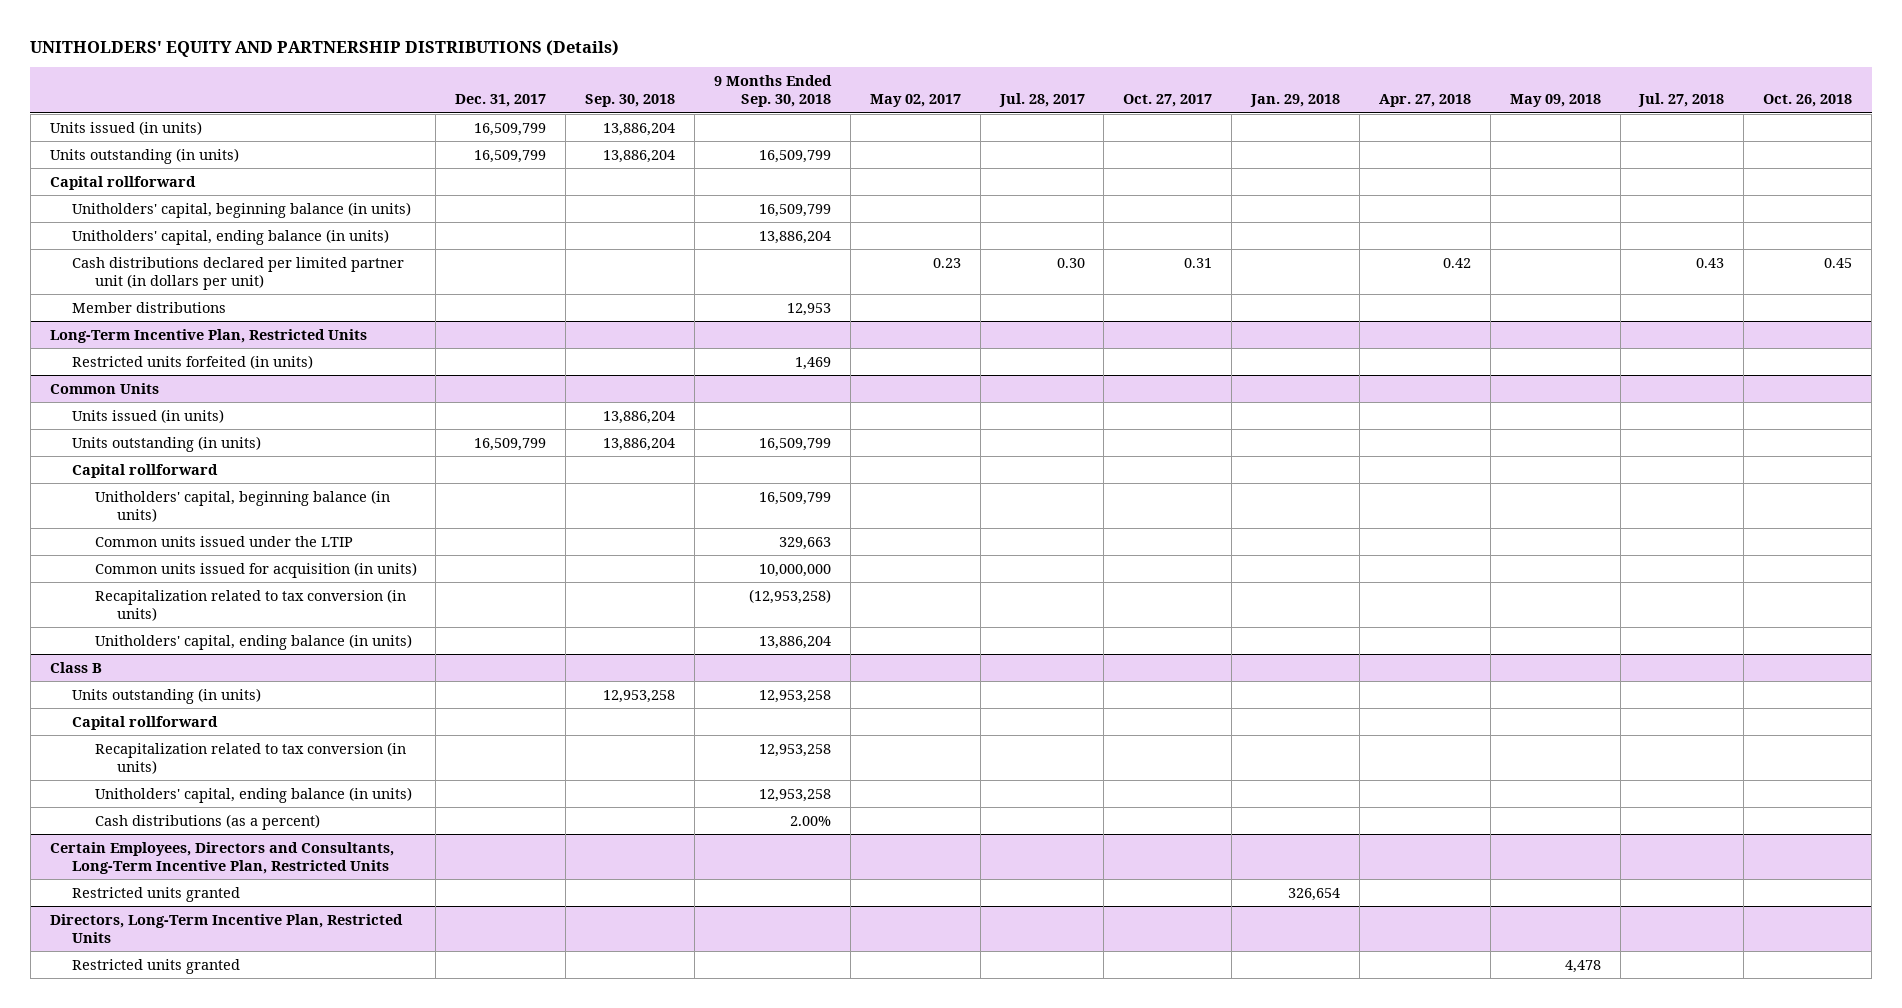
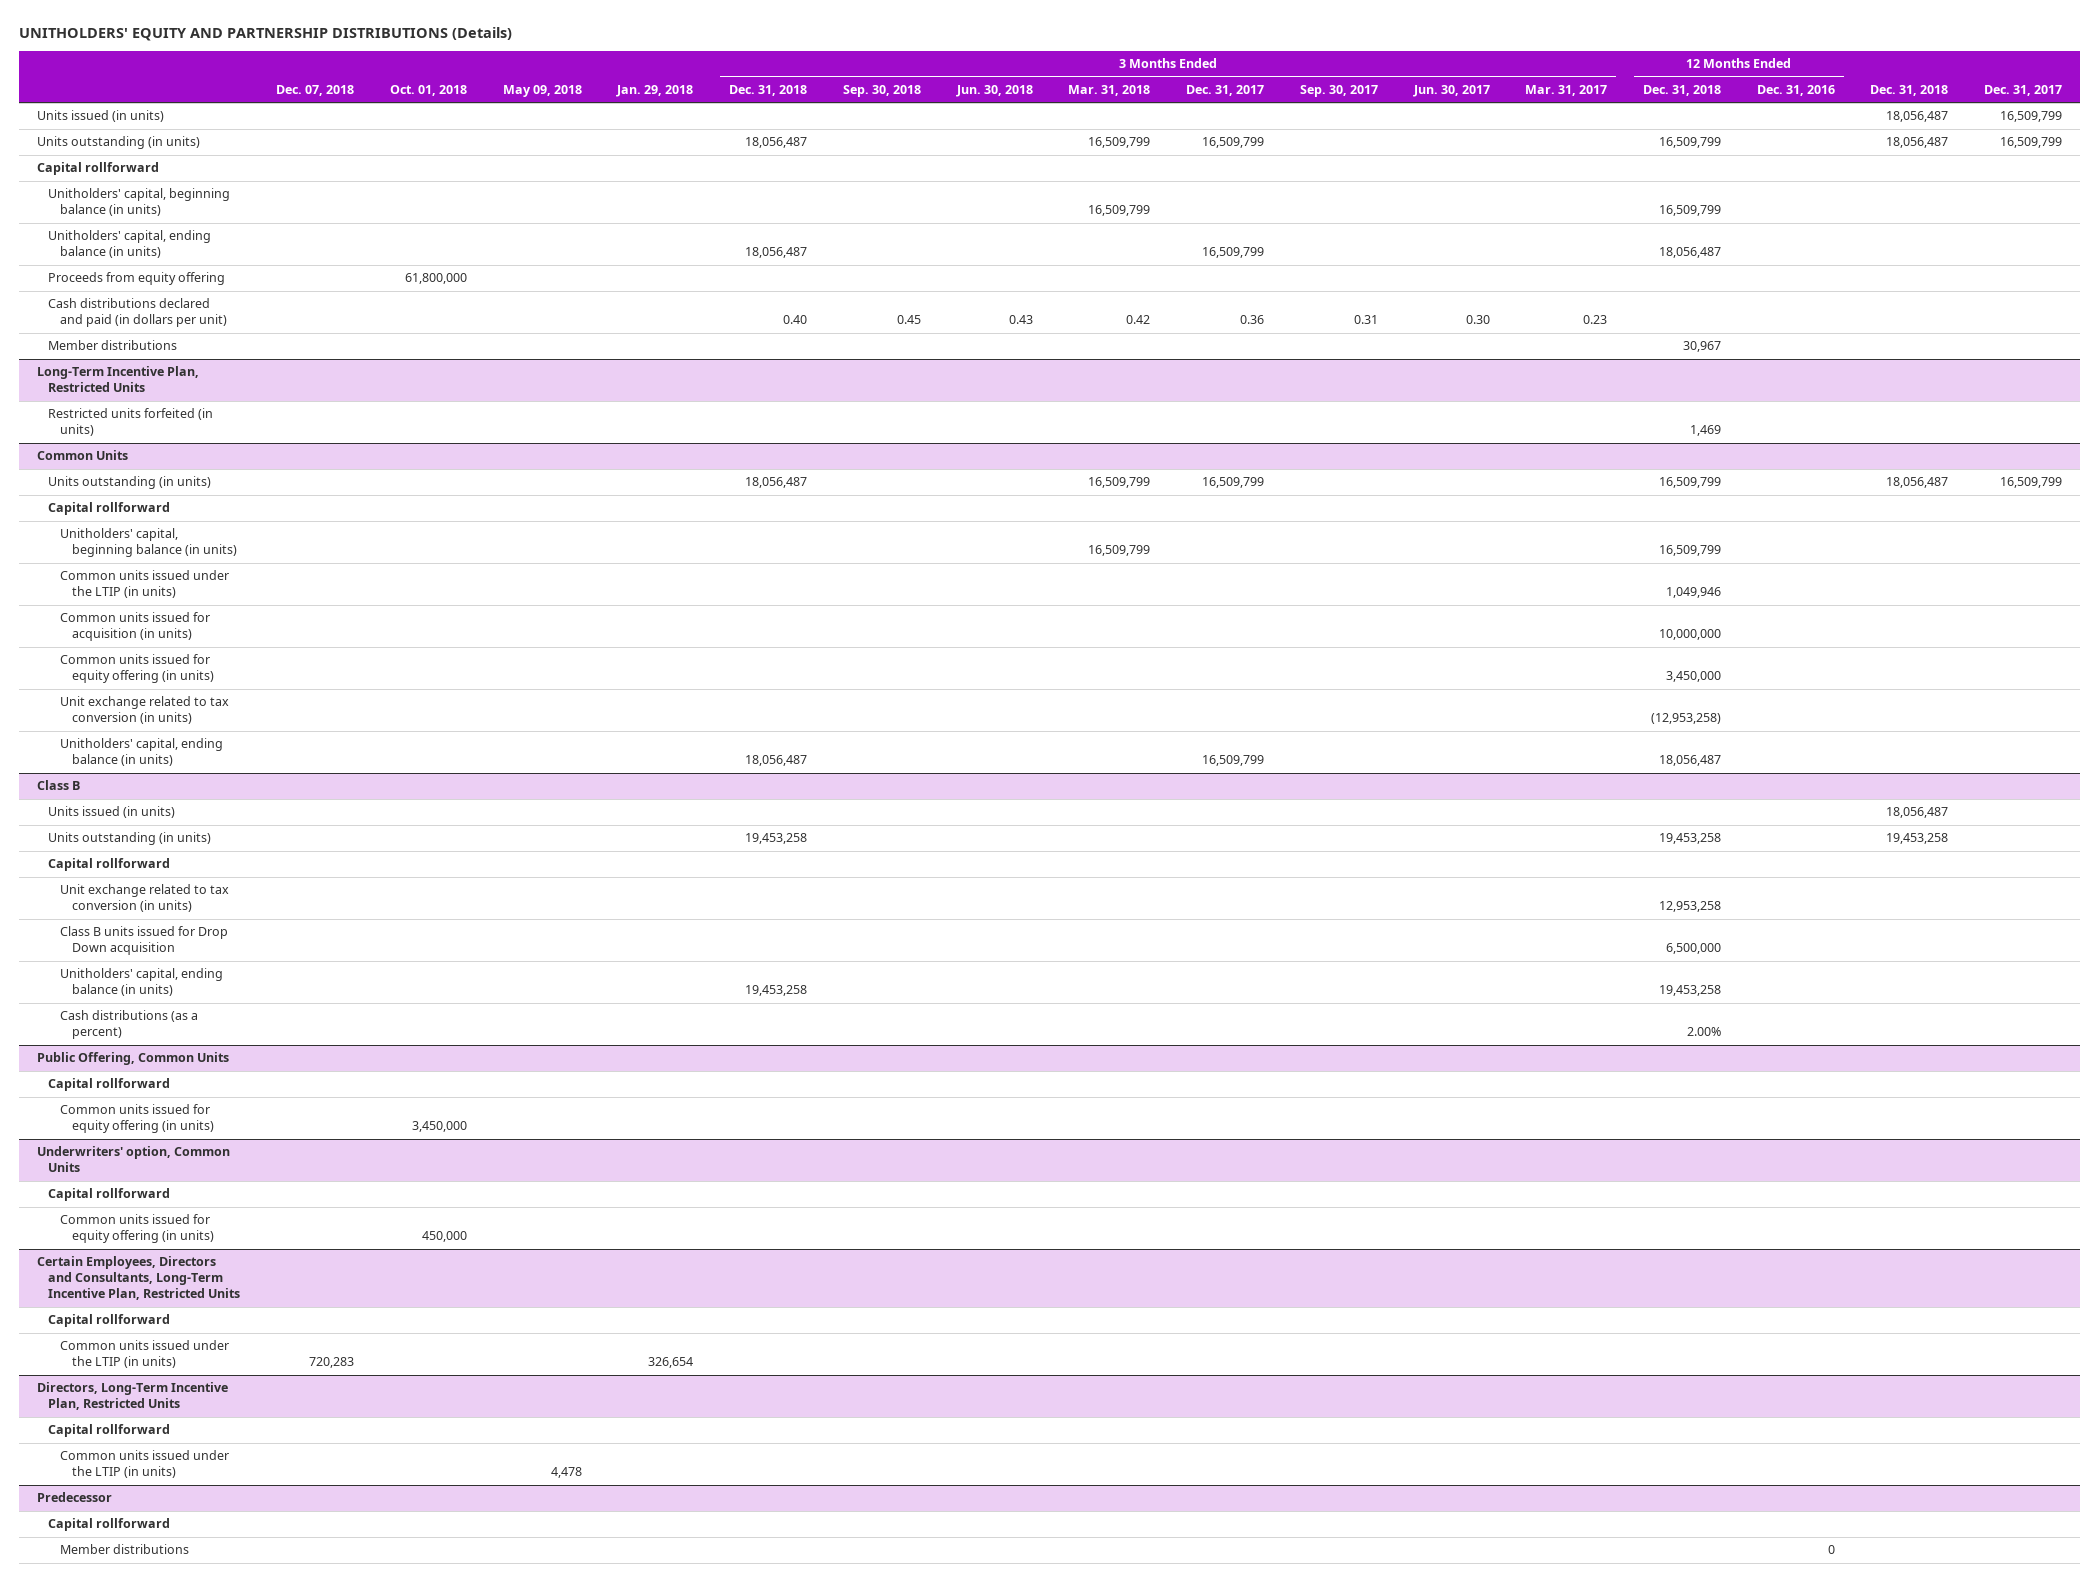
- | Dec. 31, 2017 | Sep. 30, 2018 | 9 Months Ended Sep. 30, 2018 | May 02, 2017 | Jul. 28, 2017 | Oct. 27, 2017 | Jan. 29, 2018 | Apr. 27, 2018 | May 09, 2018 | Jul. 27, 2018 | Oct. 26, 2018
+ | Dec. 07, 2018 | Oct. 01, 2018 | May 09, 2018 | Jan. 29, 2018 | 3 Months Ended Dec. 31, 2018 | 3 Months Ended Sep. 30, 2018 | 3 Months Ended Jun. 30, 2018 | 3 Months Ended Mar. 31, 2018 | 3 Months Ended Dec. 31, 2017 | 3 Months Ended Sep. 30, 2017 | 3 Months Ended Jun. 30, 2017 | 3 Months Ended Mar. 31, 2017 | 12 Months Ended Dec. 31, 2018 | 12 Months Ended Dec. 31, 2016 | Dec. 31, 2018 | Dec. 31, 2017
- Cash distributions declared per limited partner unit (in dollars per unit) | | | | 0.23 | 0.30 | 0.31 | | 0.42 | | 0.43 | 0.45
+ Proceeds from equity offering | | 61,800,000 | | | | | | | | | | | | | |
+ Cash distributions declared and paid (in dollars per unit) | | | | | 0.40 | 0.45 | 0.43 | 0.42 | 0.36 | 0.31 | 0.30 | 0.23 | | | |
@ Common Units
- Units issued (in units) | | 13,886,204 | | | | | | | | |
- Common units issued under the LTIP | | | 329,663 | | | | | | | |
+ Common units issued under the LTIP (in units) | | | | | | | | | | | | | 1,049,946 | | |
- Recapitalization related to tax conversion (in units) | | | (12,953,258) | | | | | | | |
+ Common units issued for equity offering (in units) | | | | | | | | | | | | | 3,450,000 | | |
+ Unit exchange related to tax conversion (in units) | | | | | | | | | | | | | (12,953,258) | | |
@ Class B
+ Units issued (in units) | | | | | | | | | | | | | | | 18,056,487 |
- Recapitalization related to tax conversion (in units) | | | 12,953,258 | | | | | | | |
+ Unit exchange related to tax conversion (in units) | | | | | | | | | | | | | 12,953,258 | | |
+ Class B units issued for Drop Down acquisition | | | | | | | | | | | | | 6,500,000 | | |
+ Public Offering, Common Units
+ Capital rollforward
+ Common units issued for equity offering (in units) | | 3,450,000 | | | | | | | | | | | | | |
+ Underwriters' option, Common Units
+ Capital rollforward
+ Common units issued for equity offering (in units) | | 450,000 | | | | | | | | | | | | | |
@ Certain Employees, Directors and Consultants, Long-Term Incentive Plan, Restricted Units
- Restricted units granted | | | | | | | 326,654 | | | |
+ Capital rollforward
+ Common units issued under the LTIP (in units) | 720,283 | | | 326,654 | | | | | | | | | | | |
@ Directors, Long-Term Incentive Plan, Restricted Units
- Restricted units granted | | | | | | | | | 4,478 | |
+ Capital rollforward
+ Common units issued under the LTIP (in units) | | | 4,478 | | | | | | | | | | | | |
+ Predecessor
+ Capital rollforward
+ Member distributions | | | | | | | | | | | | | | 0 | |

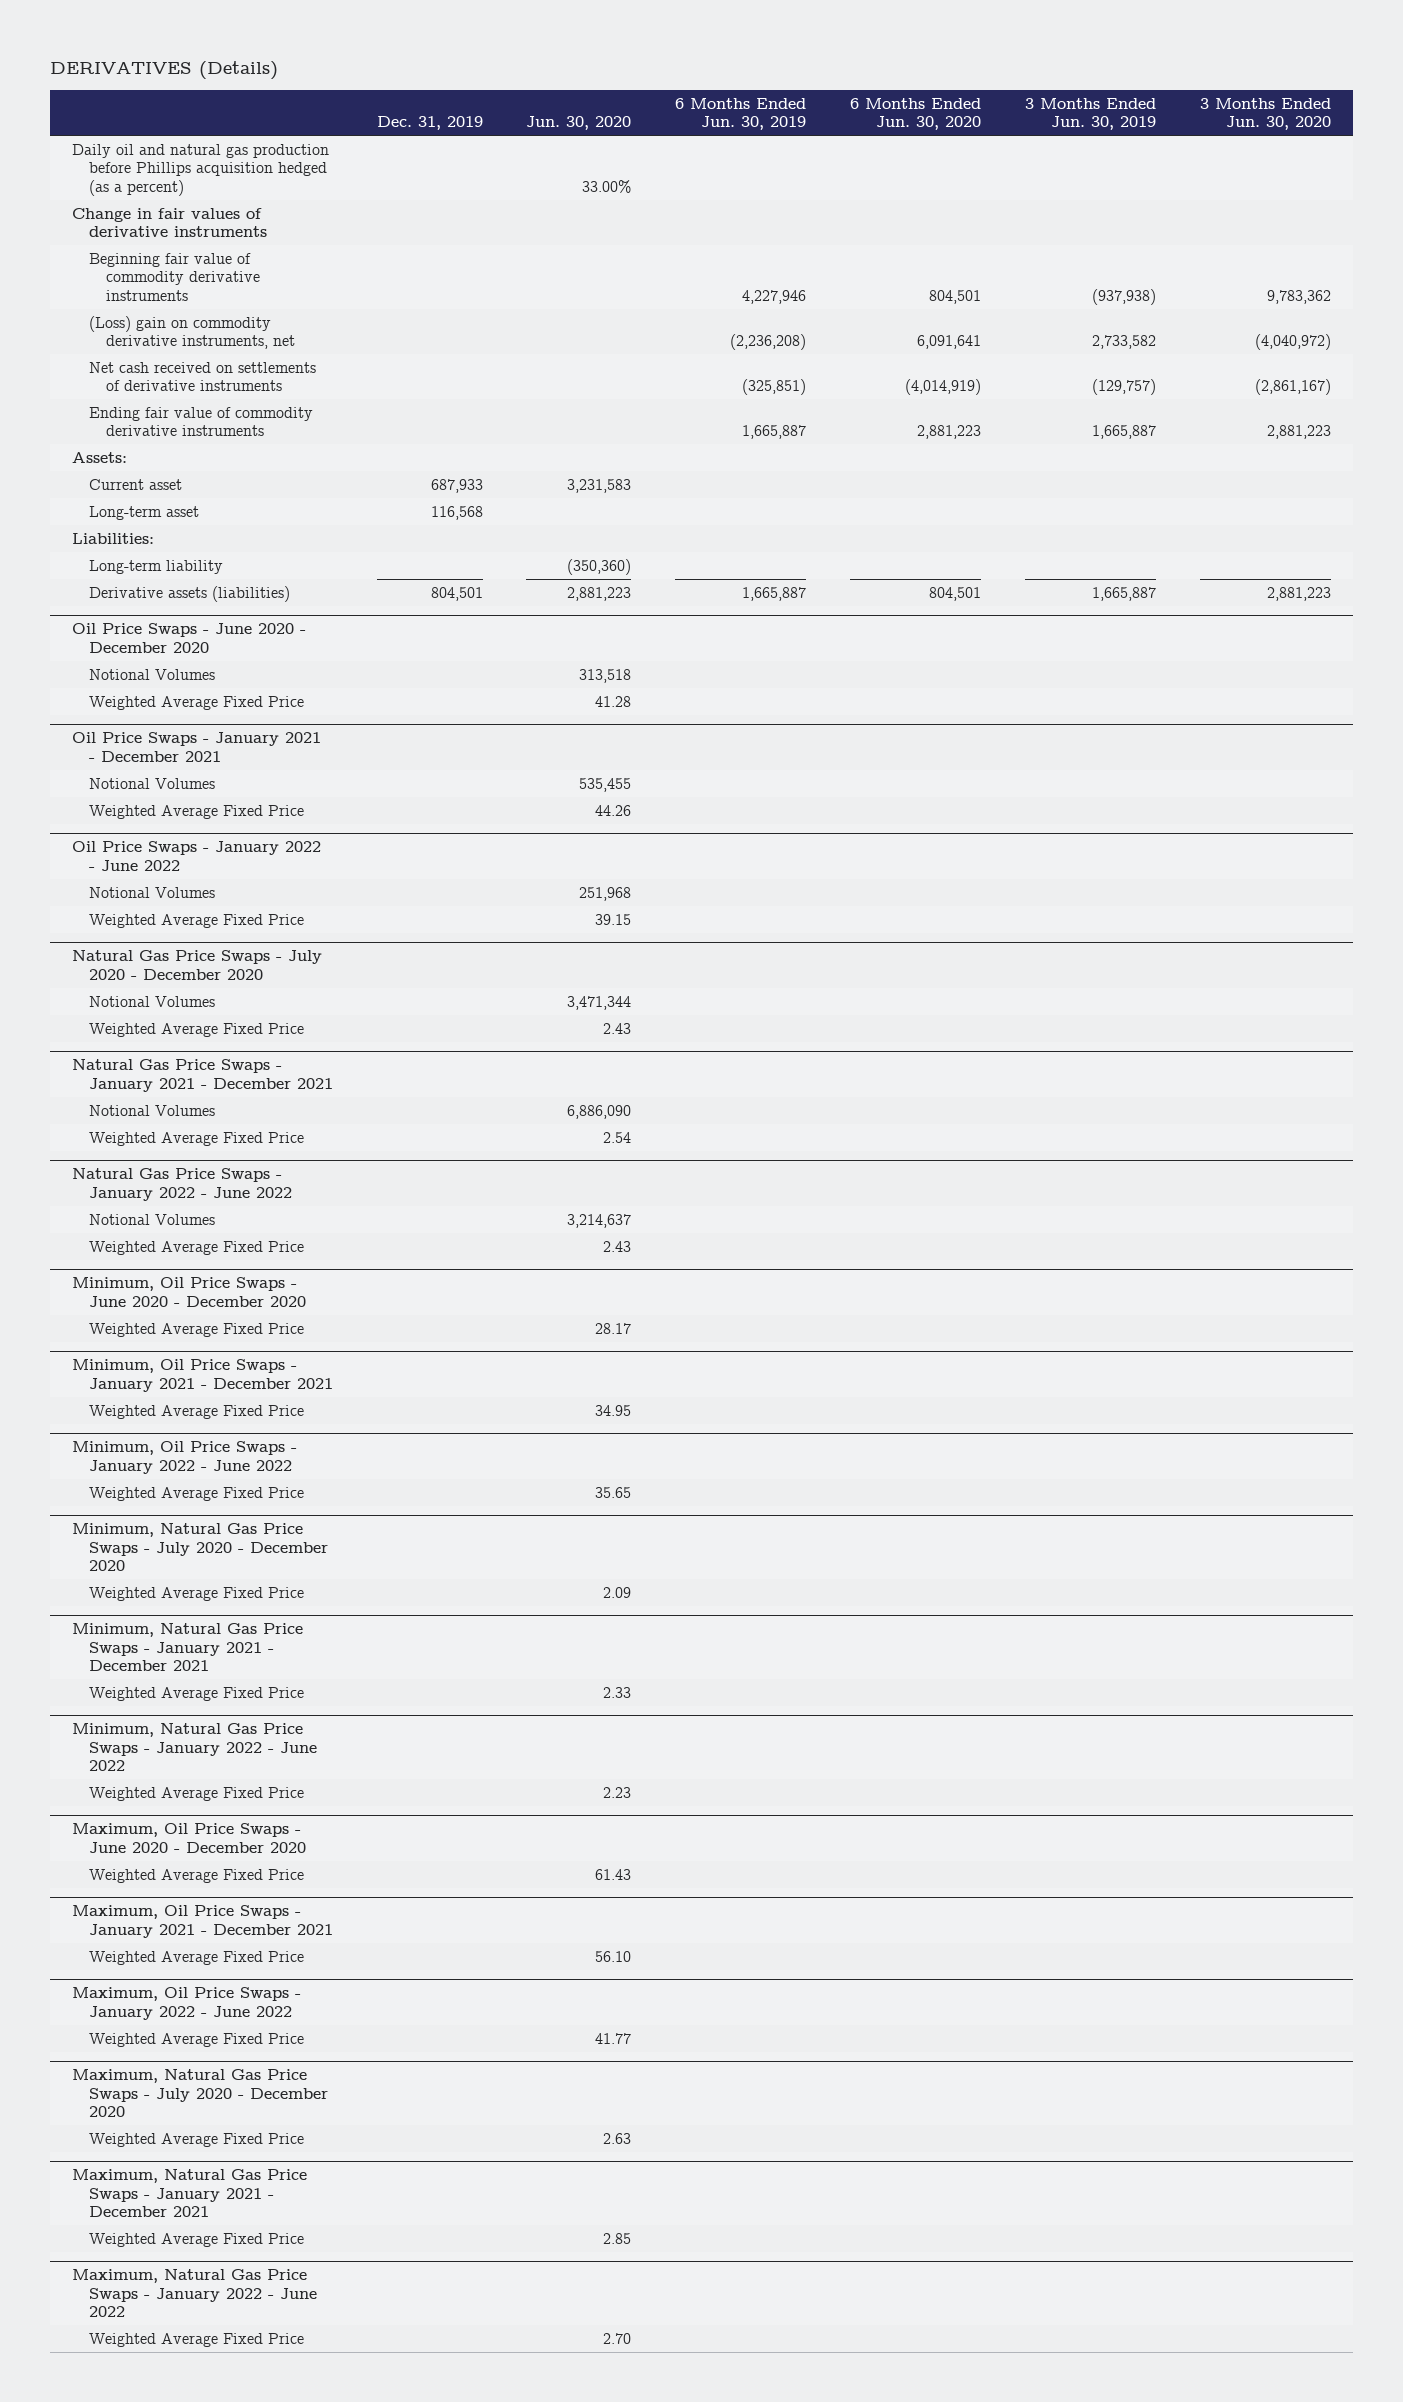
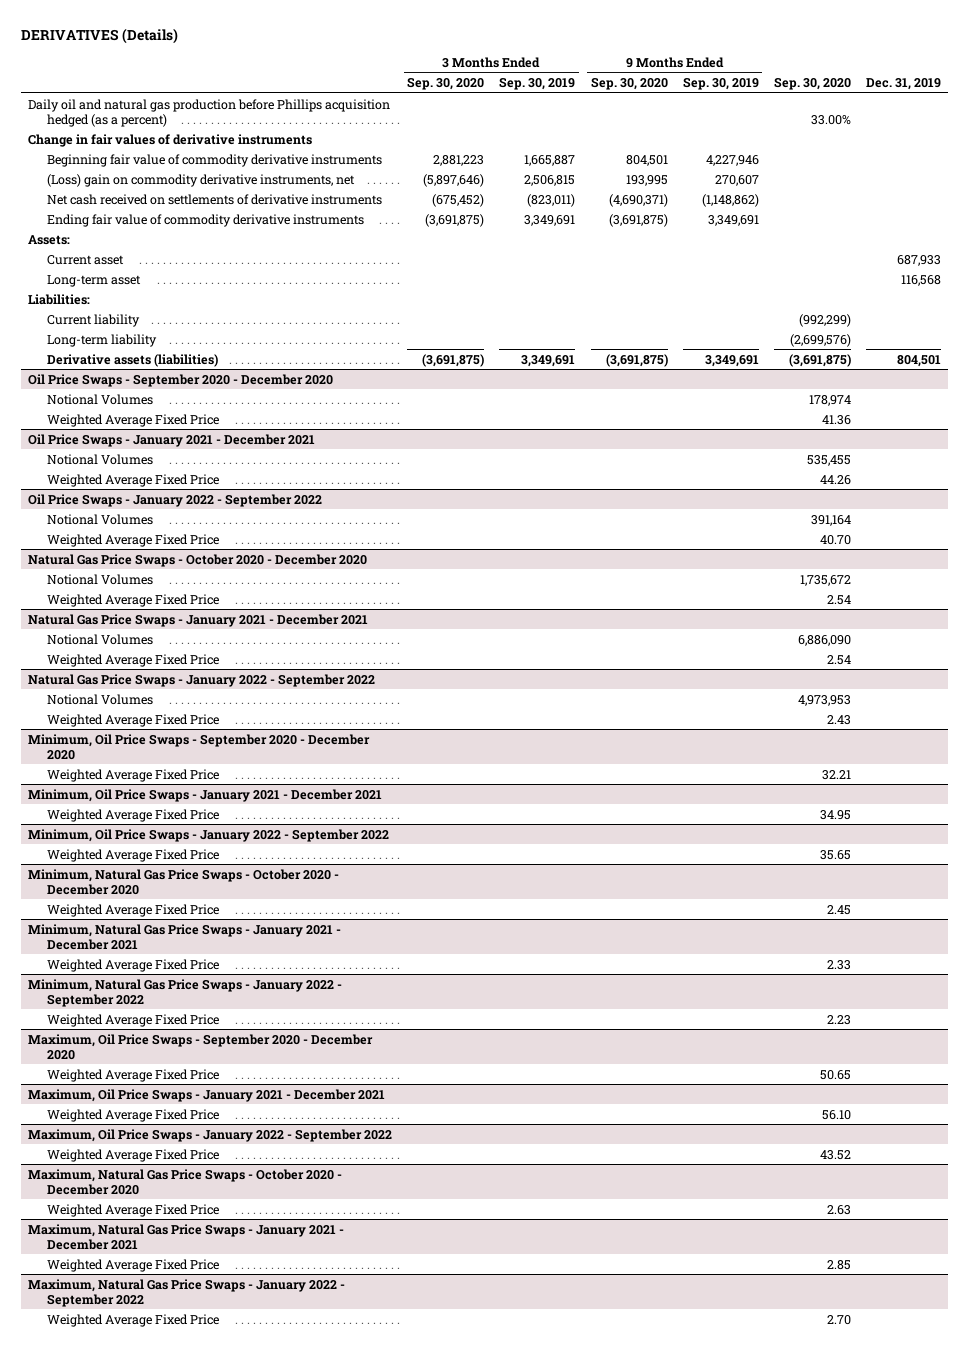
- | Dec. 31, 2019 | Jun. 30, 2020 | 6 Months Ended Jun. 30, 2019 | 6 Months Ended Jun. 30, 2020 | 3 Months Ended Jun. 30, 2019 | 3 Months Ended Jun. 30, 2020
+ | 3 Months Ended Sep. 30, 2020 | 3 Months Ended Sep. 30, 2019 | 9 Months Ended Sep. 30, 2020 | 9 Months Ended Sep. 30, 2019 | Sep. 30, 2020 | Dec. 31, 2019
+ Current liability | | | | | (992,299) |
- Oil Price Swaps - June 2020 - December 2020
+ Oil Price Swaps - September 2020 - December 2020
- Oil Price Swaps - January 2022 - June 2022
+ Oil Price Swaps - January 2022 - September 2022
- Natural Gas Price Swaps - July 2020 - December 2020
+ Natural Gas Price Swaps - October 2020 - December 2020
- Natural Gas Price Swaps - January 2022 - June 2022
+ Natural Gas Price Swaps - January 2022 - September 2022
- Minimum, Oil Price Swaps - June 2020 - December 2020
+ Minimum, Oil Price Swaps - September 2020 - December 2020
- Minimum, Oil Price Swaps - January 2022 - June 2022
+ Minimum, Oil Price Swaps - January 2022 - September 2022
- Minimum, Natural Gas Price Swaps - July 2020 - December 2020
+ Minimum, Natural Gas Price Swaps - October 2020 - December 2020
- Minimum, Natural Gas Price Swaps - January 2022 - June 2022
+ Minimum, Natural Gas Price Swaps - January 2022 - September 2022
- Maximum, Oil Price Swaps - June 2020 - December 2020
+ Maximum, Oil Price Swaps - September 2020 - December 2020
- Maximum, Oil Price Swaps - January 2022 - June 2022
+ Maximum, Oil Price Swaps - January 2022 - September 2022
- Maximum, Natural Gas Price Swaps - July 2020 - December 2020
+ Maximum, Natural Gas Price Swaps - October 2020 - December 2020
- Maximum, Natural Gas Price Swaps - January 2022 - June 2022
+ Maximum, Natural Gas Price Swaps - January 2022 - September 2022

